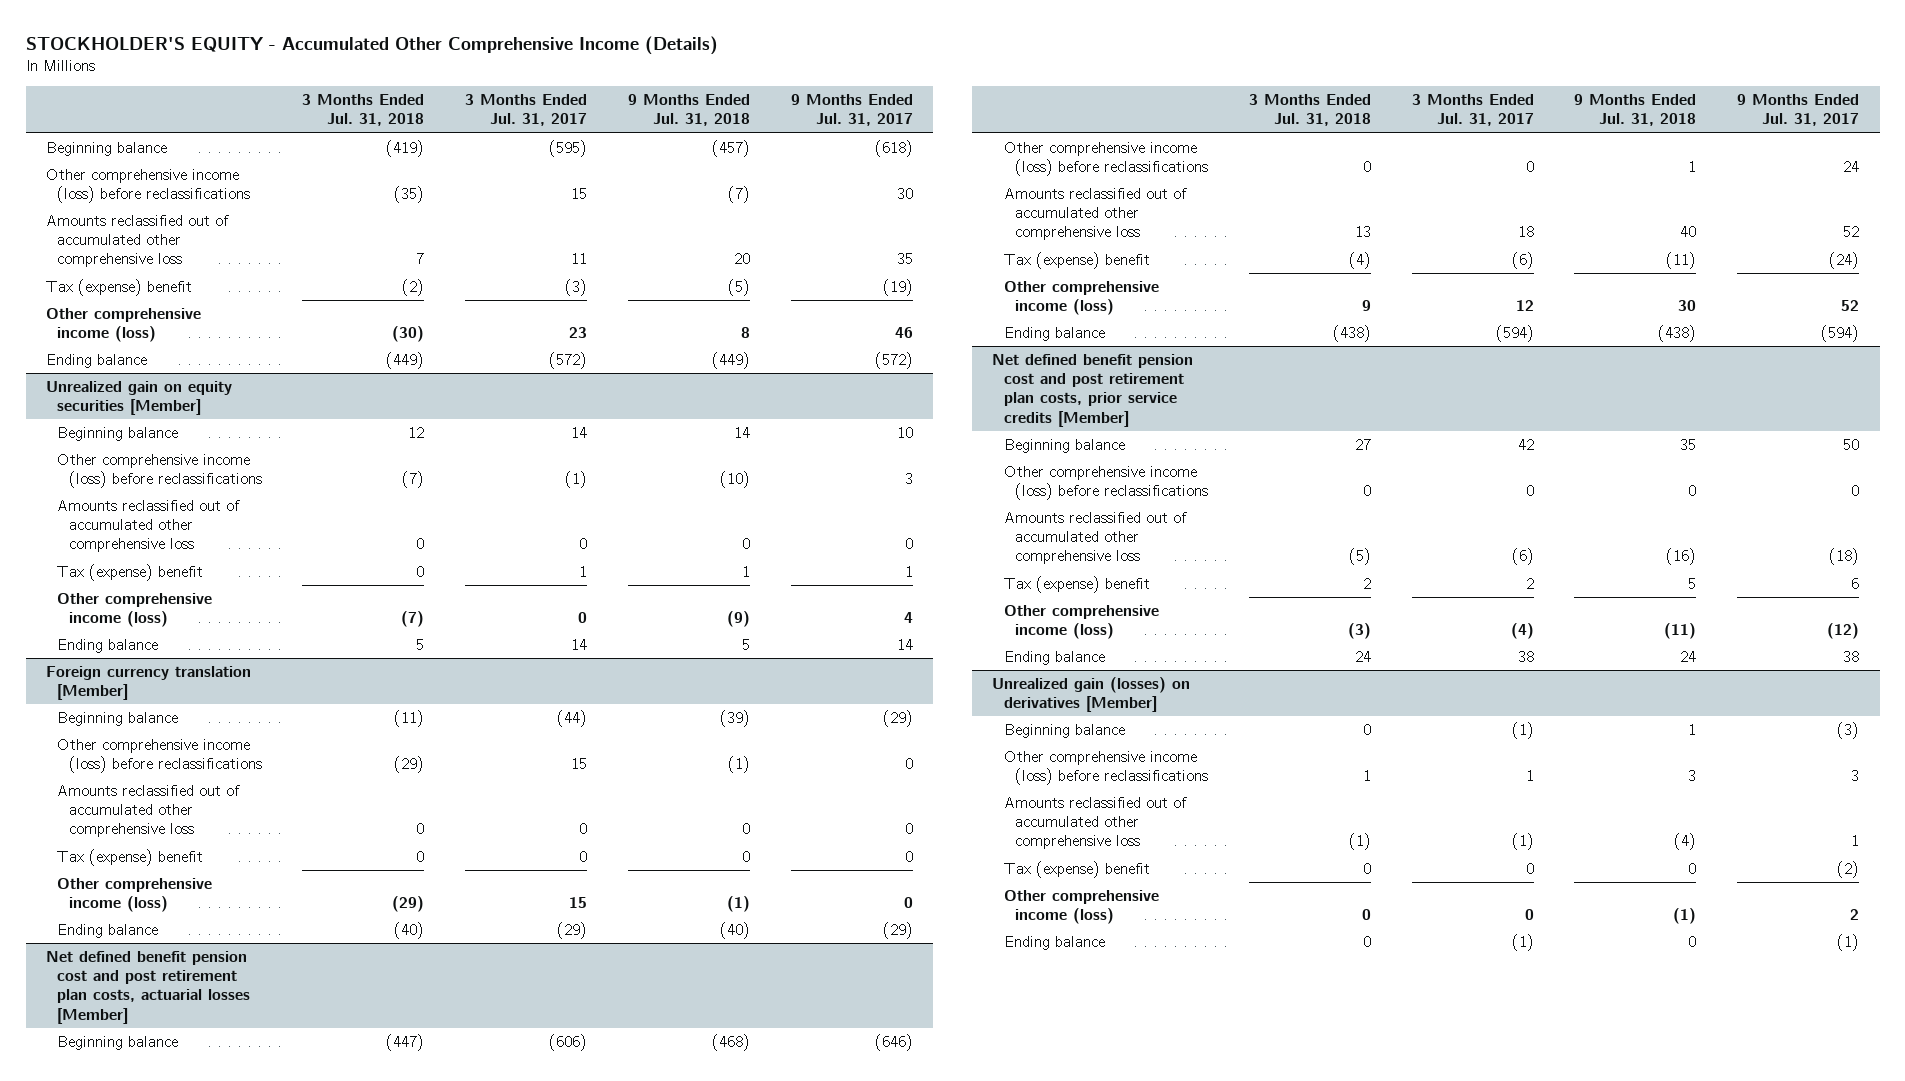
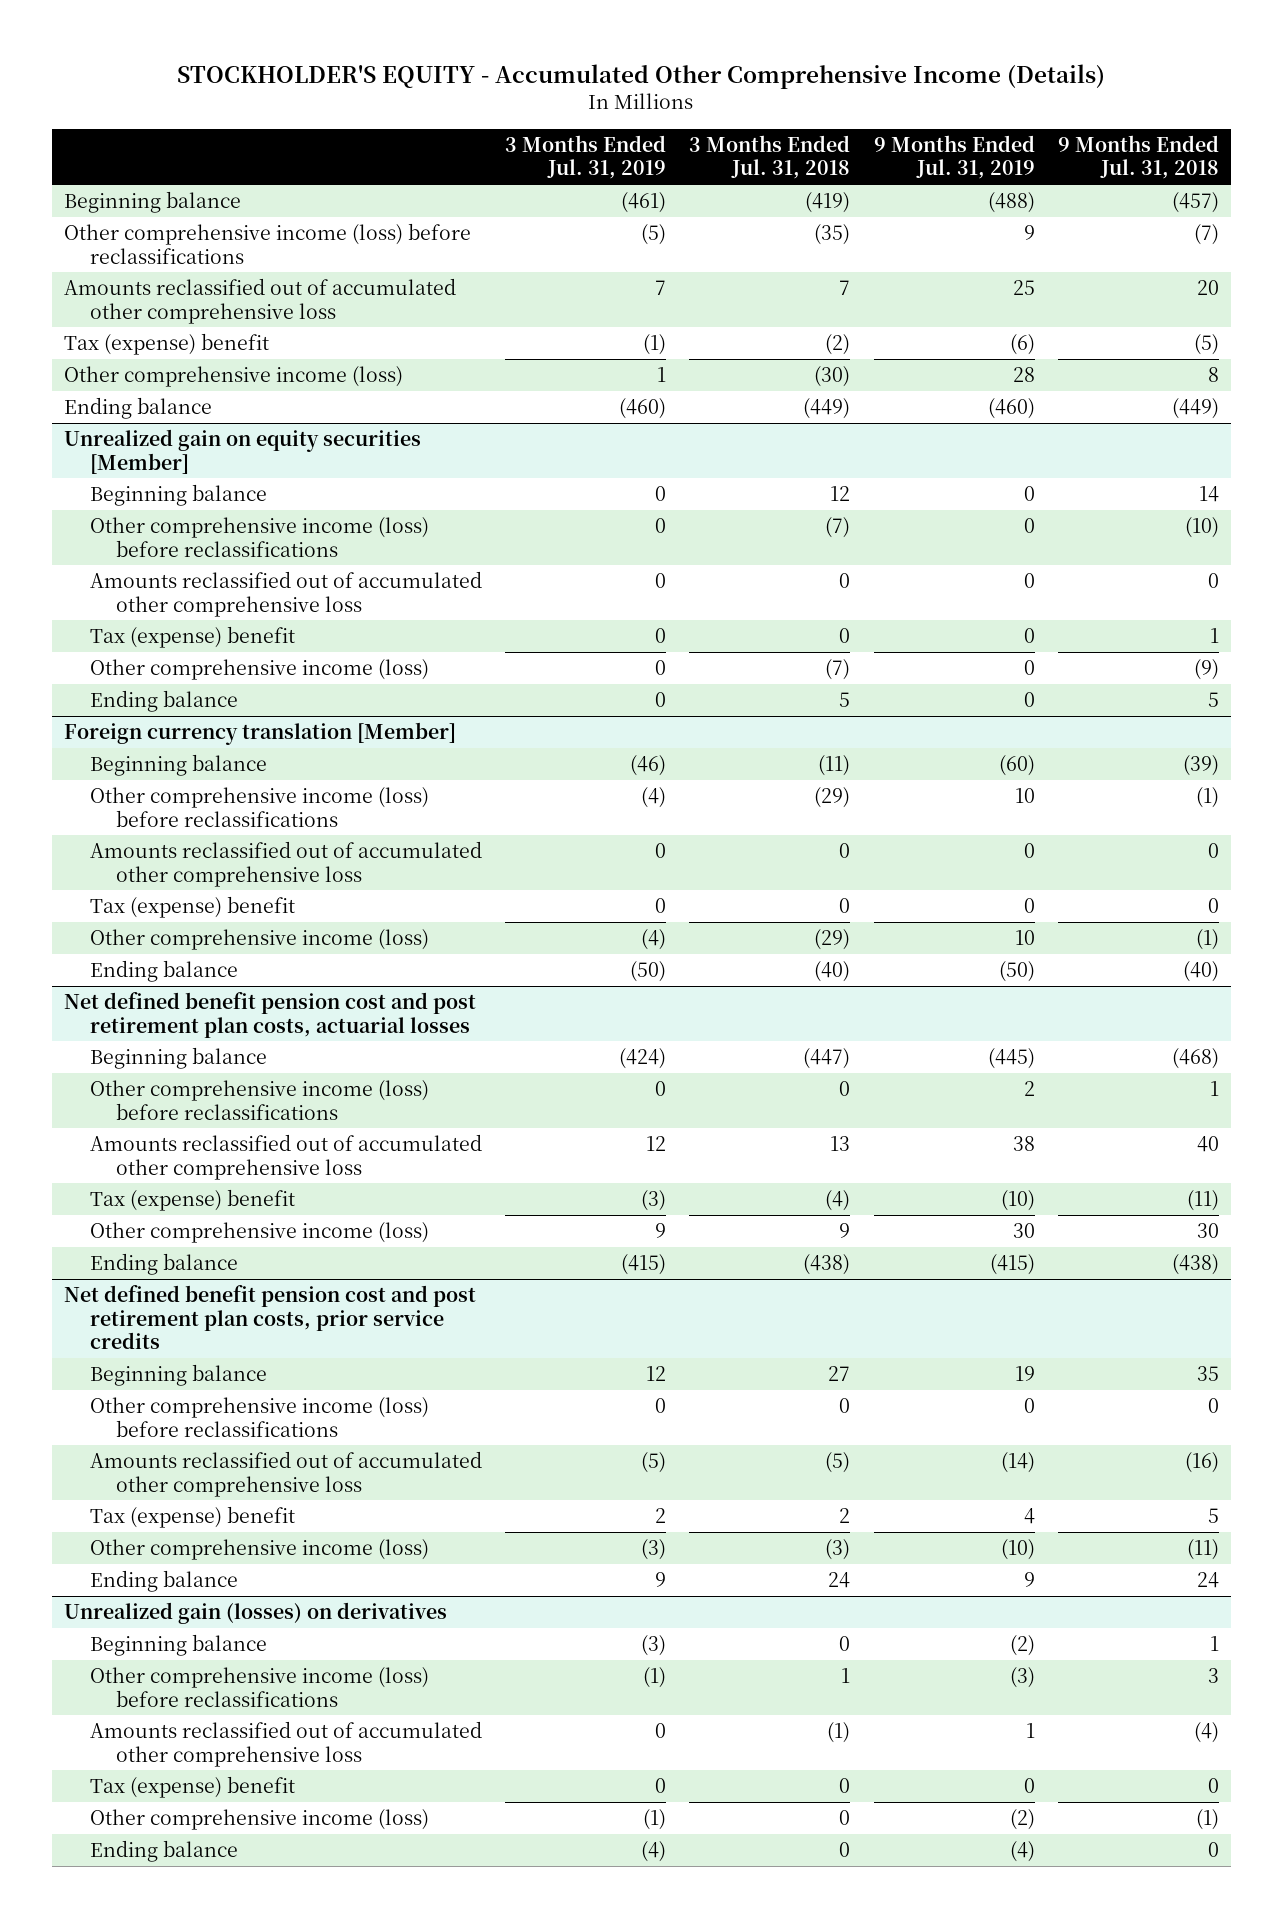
- | 3 Months Ended Jul. 31, 2018 | 3 Months Ended Jul. 31, 2017 | 9 Months Ended Jul. 31, 2018 | 9 Months Ended Jul. 31, 2017
+ | 3 Months Ended Jul. 31, 2019 | 3 Months Ended Jul. 31, 2018 | 9 Months Ended Jul. 31, 2019 | 9 Months Ended Jul. 31, 2018
- Net defined benefit pension cost and post retirement plan costs, actuarial losses [Member]
+ Net defined benefit pension cost and post retirement plan costs, actuarial losses
- Net defined benefit pension cost and post retirement plan costs, prior service credits [Member]
+ Net defined benefit pension cost and post retirement plan costs, prior service credits
- Unrealized gain (losses) on derivatives [Member]
+ Unrealized gain (losses) on derivatives

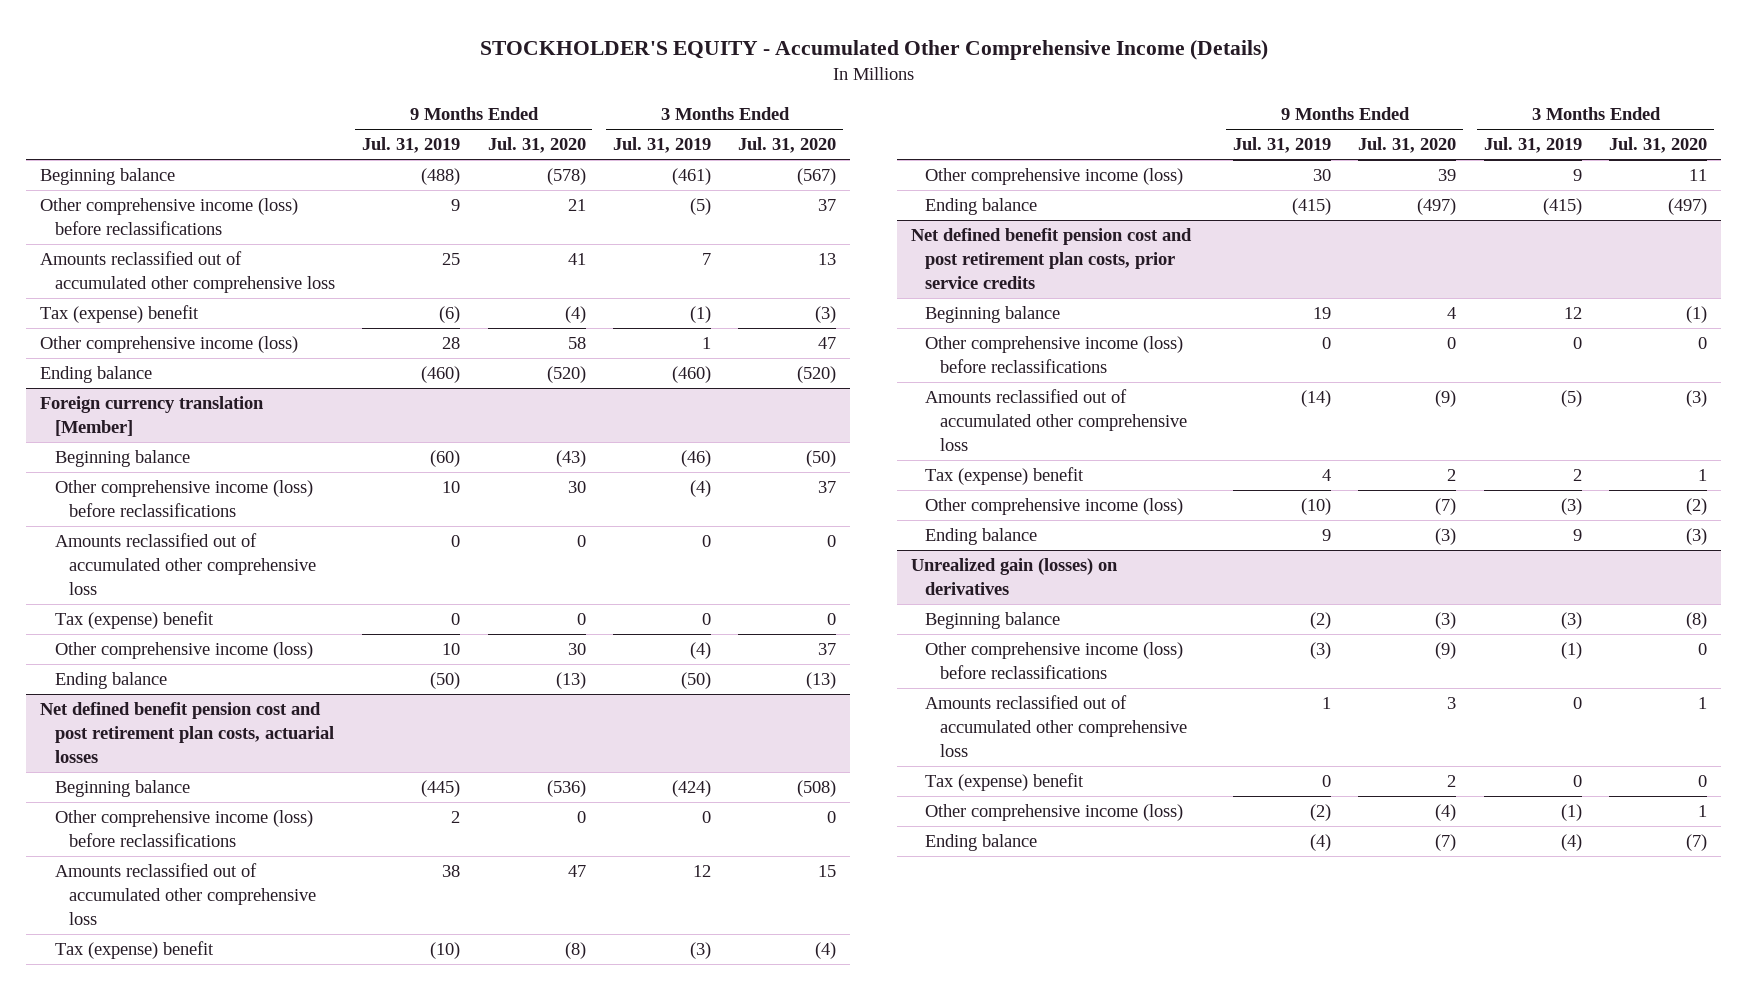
- | 3 Months Ended Jul. 31, 2019 | 3 Months Ended Jul. 31, 2018 | 9 Months Ended Jul. 31, 2019 | 9 Months Ended Jul. 31, 2018
+ | 9 Months Ended Jul. 31, 2019 | 9 Months Ended Jul. 31, 2020 | 3 Months Ended Jul. 31, 2019 | 3 Months Ended Jul. 31, 2020
- Unrealized gain on equity securities [Member]
- Beginning balance | 0 | 12 | 0 | 14
- Other comprehensive income (loss) before reclassifications | 0 | (7) | 0 | (10)
- Amounts reclassified out of accumulated other comprehensive loss | 0 | 0 | 0 | 0
- Tax (expense) benefit | 0 | 0 | 0 | 1
- Other comprehensive income (loss) | 0 | (7) | 0 | (9)
- Ending balance | 0 | 5 | 0 | 5

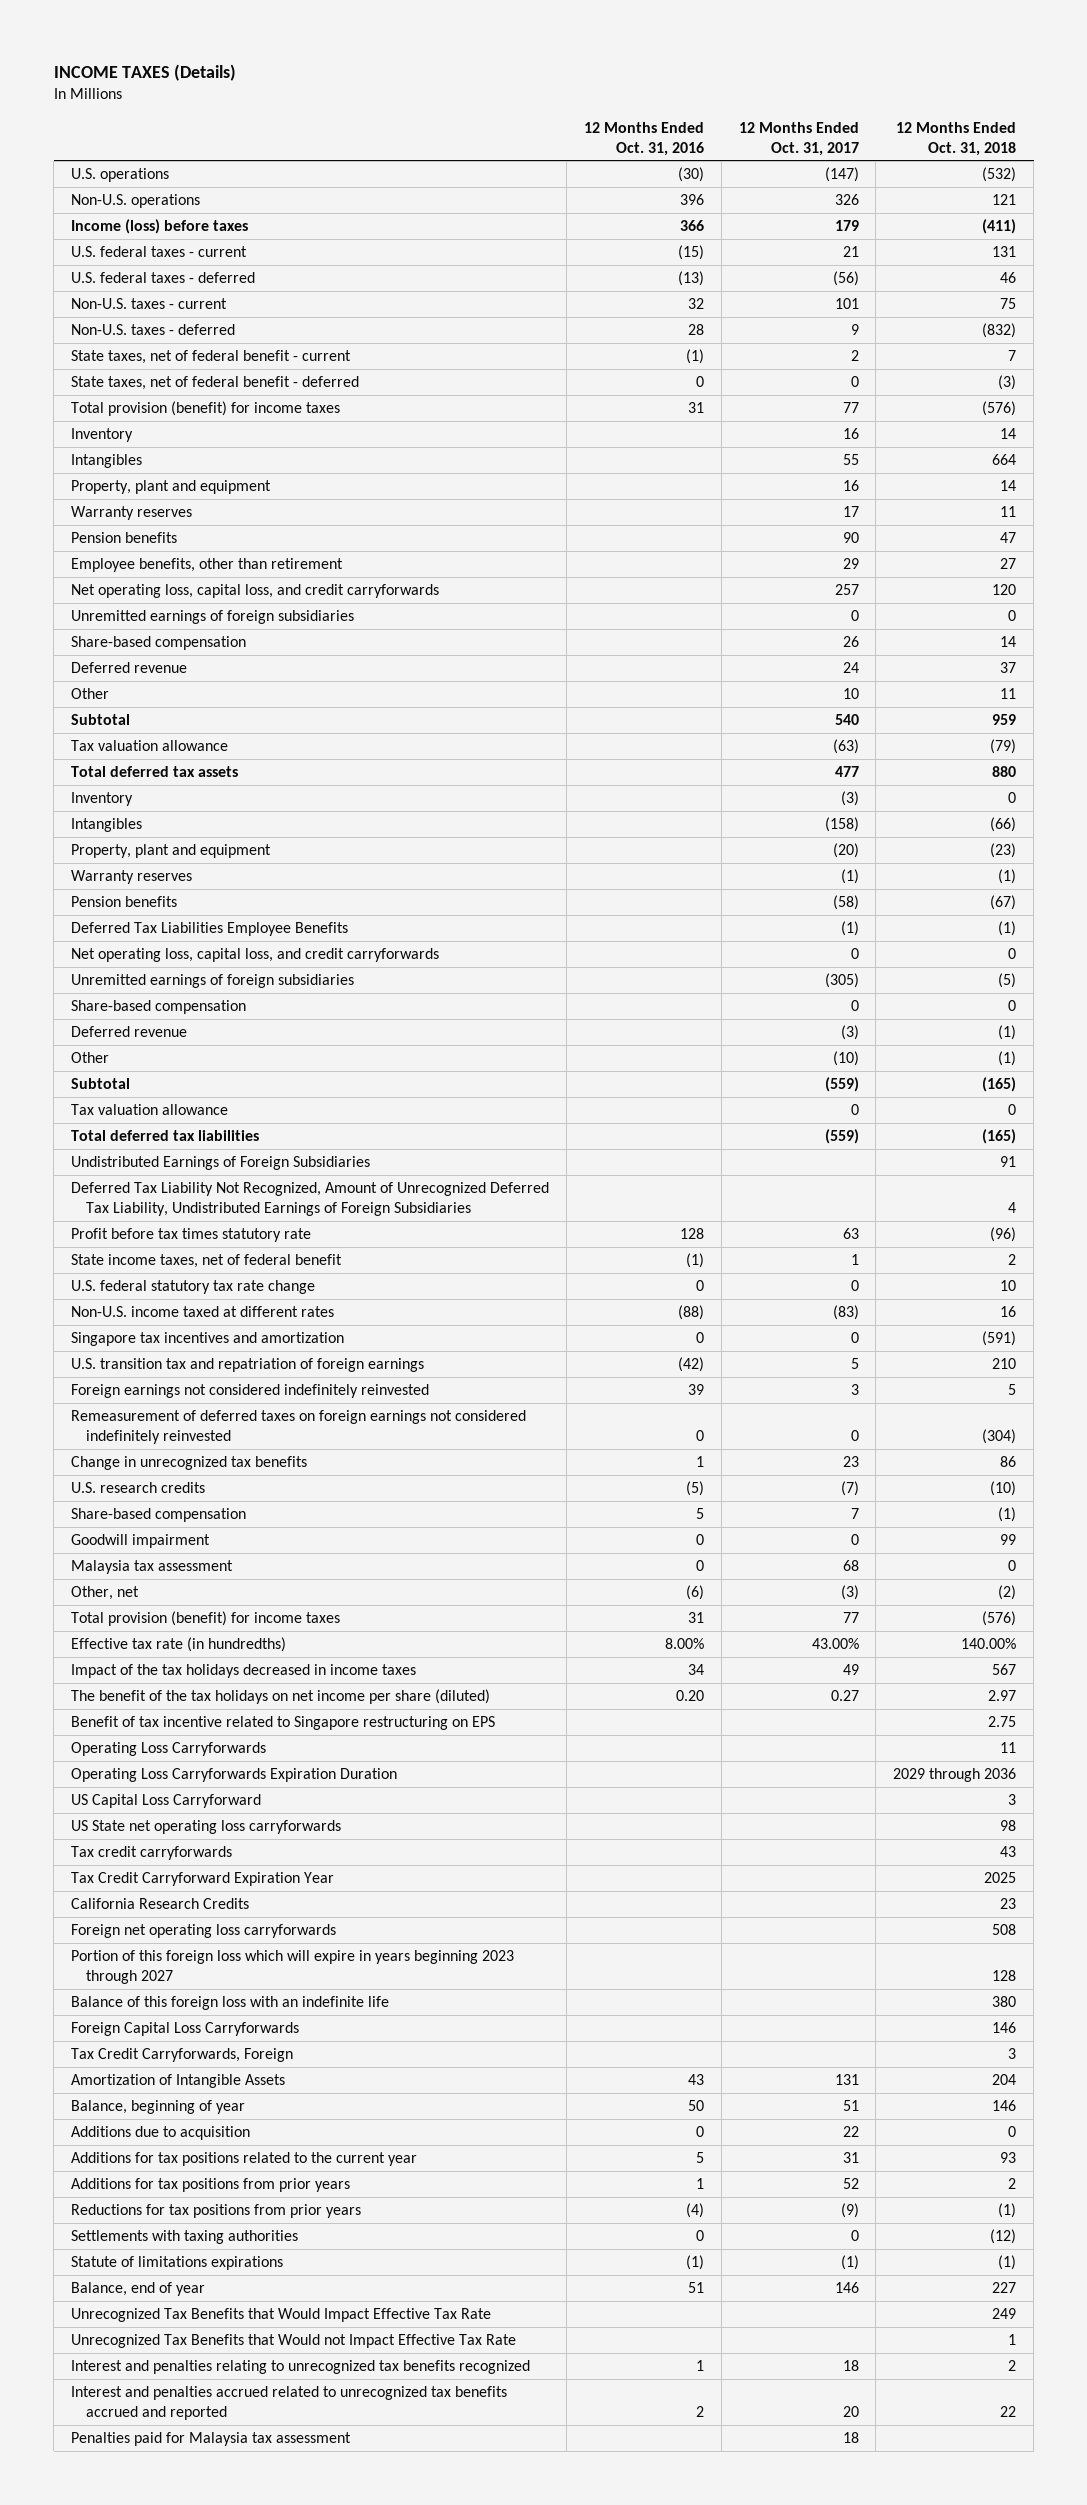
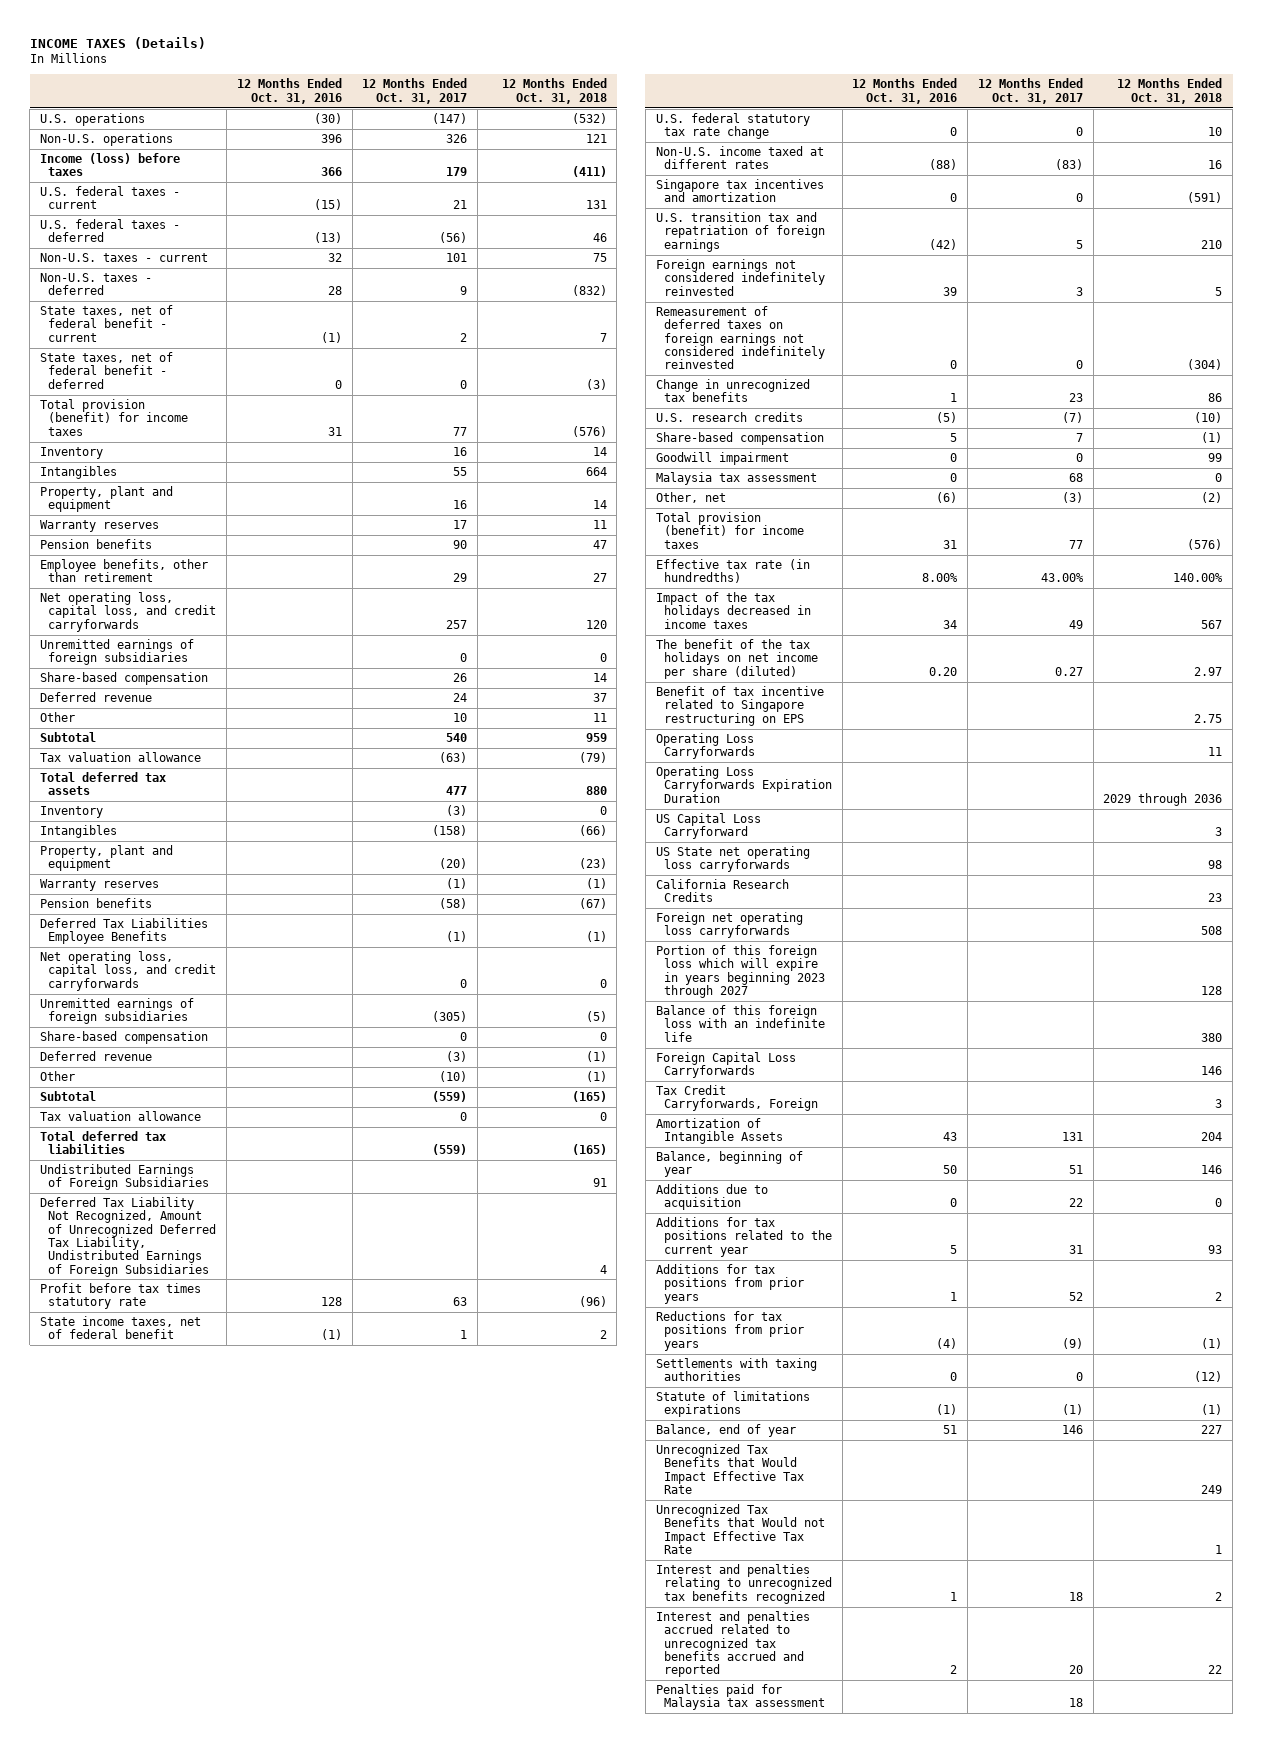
- Tax credit carryforwards | | | 43
- Tax Credit Carryforward Expiration Year | | | 2025

